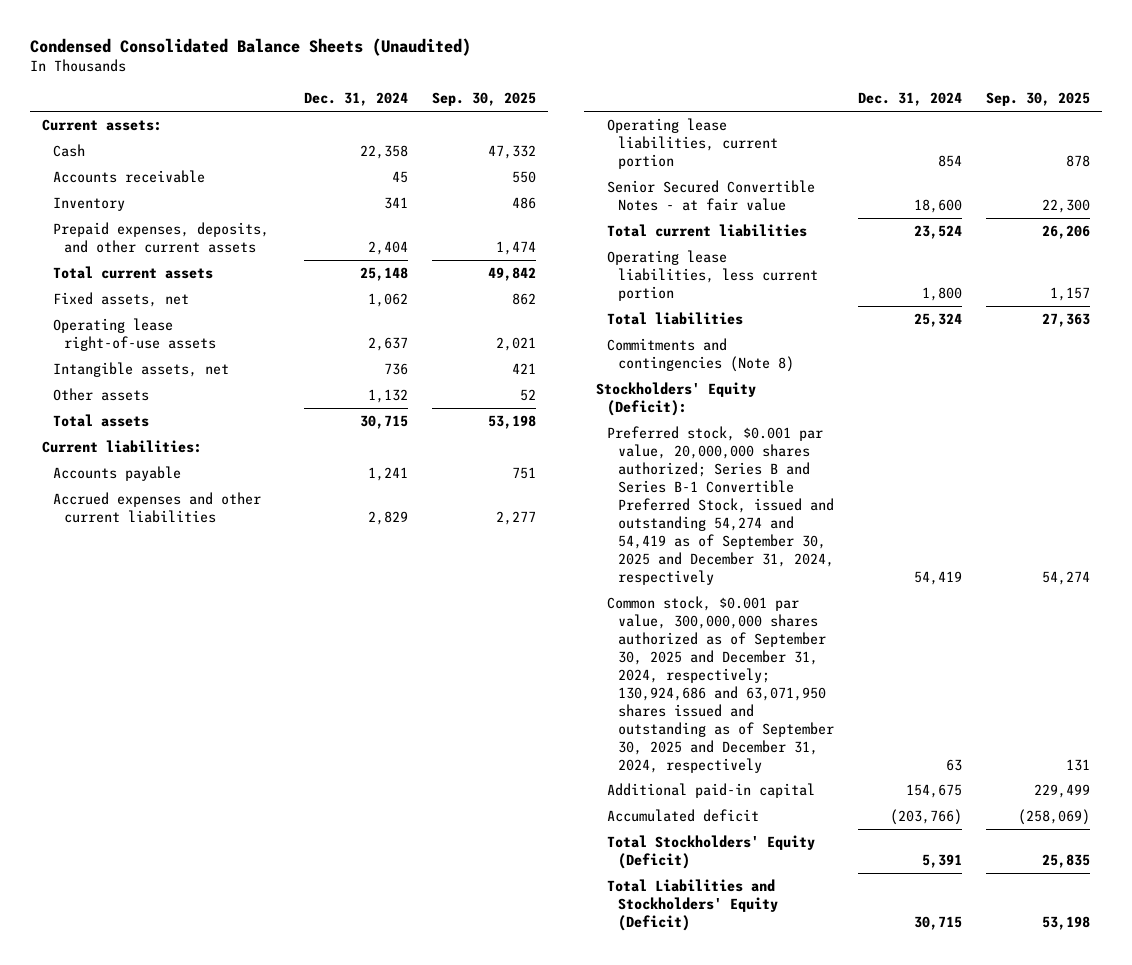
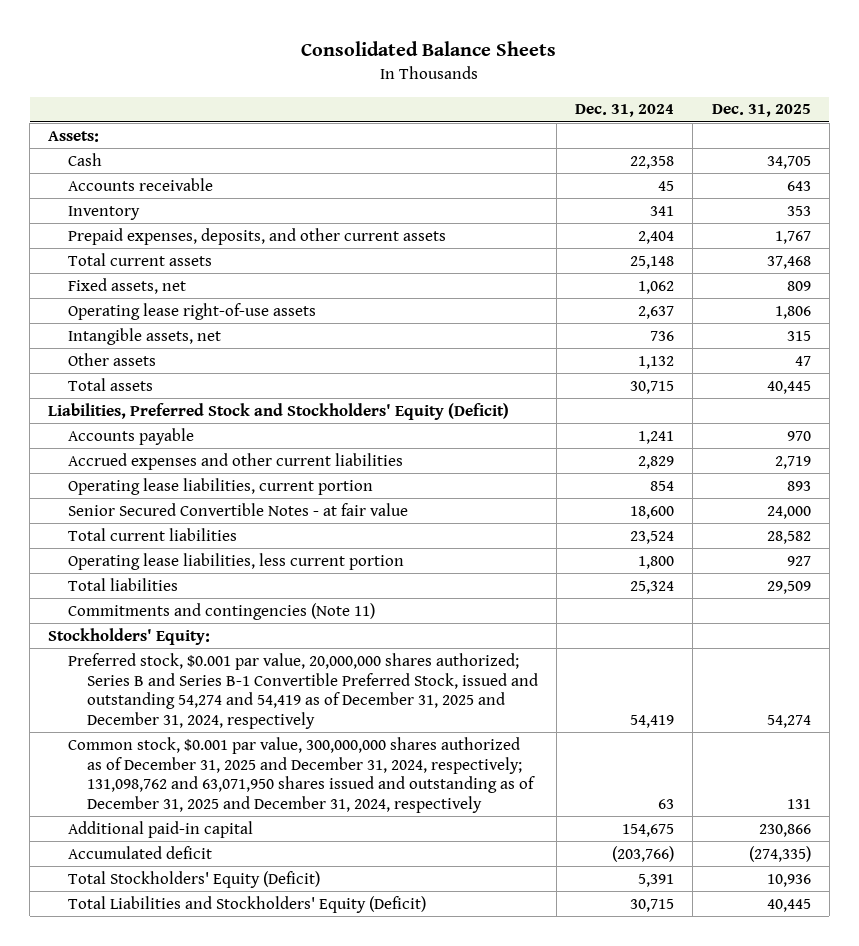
- Condensed Consolidated Balance Sheets (Unaudited)
+ Consolidated Balance Sheets
- | Dec. 31, 2024 | Sep. 30, 2025
+ | Dec. 31, 2024 | Dec. 31, 2025
- Current assets:
+ Assets:
- Current liabilities:
+ Liabilities, Preferred Stock and Stockholders' Equity (Deficit)
- Commitments and contingencies (Note 8)
- Stockholders' Equity (Deficit):
- Preferred stock, $0.001 par value, 20,000,000 shares authorized; Series B and Series B-1 Convertible Preferred Stock, issued and outstanding 54,274 and 54,419 as of September 30, 2025 and December 31, 2024, respectively | 54,419 | 54,274
- Common stock, $0.001 par value, 300,000,000 shares authorized as of September 30, 2025 and December 31, 2024, respectively; 130,924,686 and 63,071,950 shares issued and outstanding as of September 30, 2025 and December 31, 2024, respectively | 63 | 131
+ Commitments and contingencies (Note 11)
+ Stockholders' Equity:
+ Preferred stock, $0.001 par value, 20,000,000 shares authorized; Series B and Series B-1 Convertible Preferred Stock, issued and outstanding 54,274 and 54,419 as of December 31, 2025 and December 31, 2024, respectively | 54,419 | 54,274
+ Common stock, $0.001 par value, 300,000,000 shares authorized as of December 31, 2025 and December 31, 2024, respectively; 131,098,762 and 63,071,950 shares issued and outstanding as of December 31, 2025 and December 31, 2024, respectively | 63 | 131

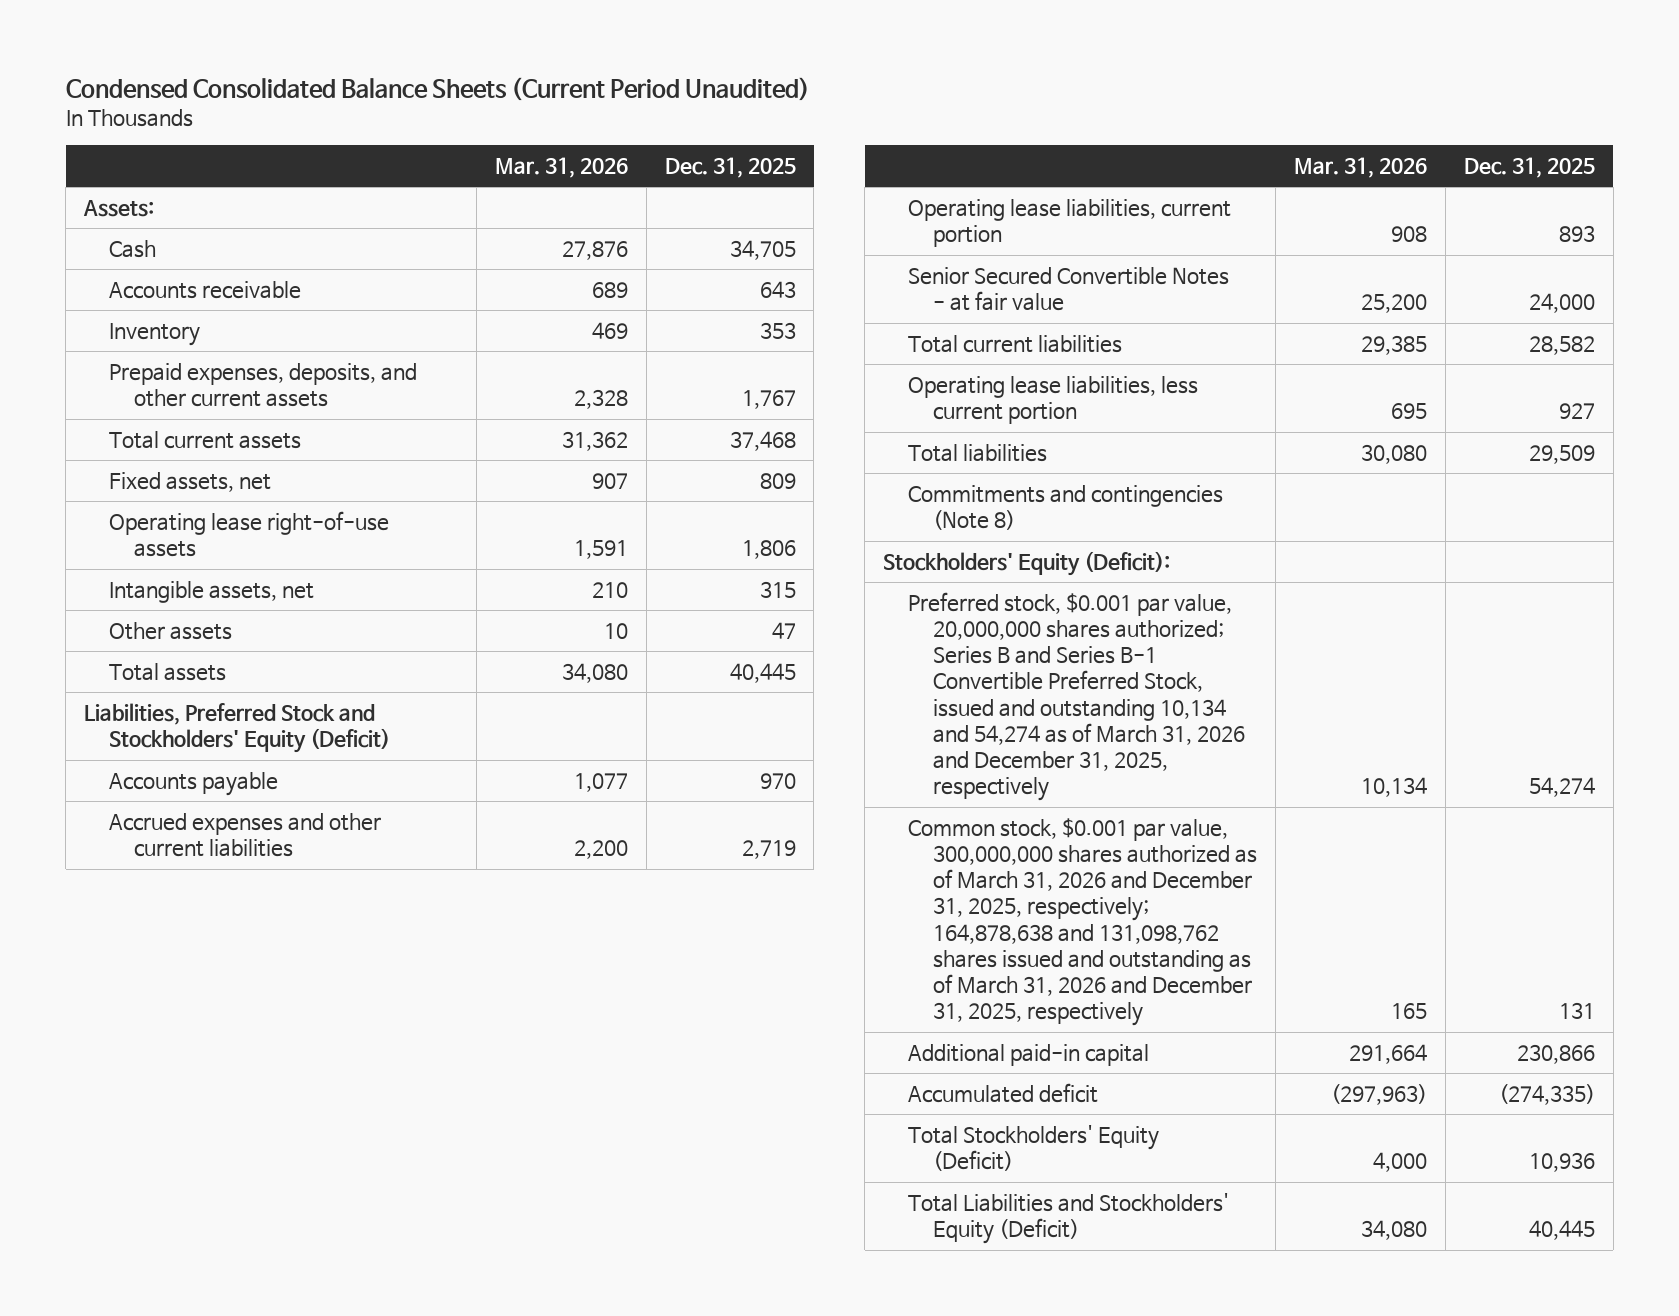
- Consolidated Balance Sheets
+ Condensed Consolidated Balance Sheets (Current Period Unaudited)
- | Dec. 31, 2024 | Dec. 31, 2025
+ | Mar. 31, 2026 | Dec. 31, 2025
- Commitments and contingencies (Note 11)
- Stockholders' Equity:
- Preferred stock, $0.001 par value, 20,000,000 shares authorized; Series B and Series B-1 Convertible Preferred Stock, issued and outstanding 54,274 and 54,419 as of December 31, 2025 and December 31, 2024, respectively | 54,419 | 54,274
- Common stock, $0.001 par value, 300,000,000 shares authorized as of December 31, 2025 and December 31, 2024, respectively; 131,098,762 and 63,071,950 shares issued and outstanding as of December 31, 2025 and December 31, 2024, respectively | 63 | 131
+ Commitments and contingencies (Note 8)
+ Stockholders' Equity (Deficit):
+ Preferred stock, $0.001 par value, 20,000,000 shares authorized; Series B and Series B-1 Convertible Preferred Stock, issued and outstanding 10,134 and 54,274 as of March 31, 2026 and December 31, 2025, respectively | 10,134 | 54,274
+ Common stock, $0.001 par value, 300,000,000 shares authorized as of March 31, 2026 and December 31, 2025, respectively; 164,878,638 and 131,098,762 shares issued and outstanding as of March 31, 2026 and December 31, 2025, respectively | 165 | 131

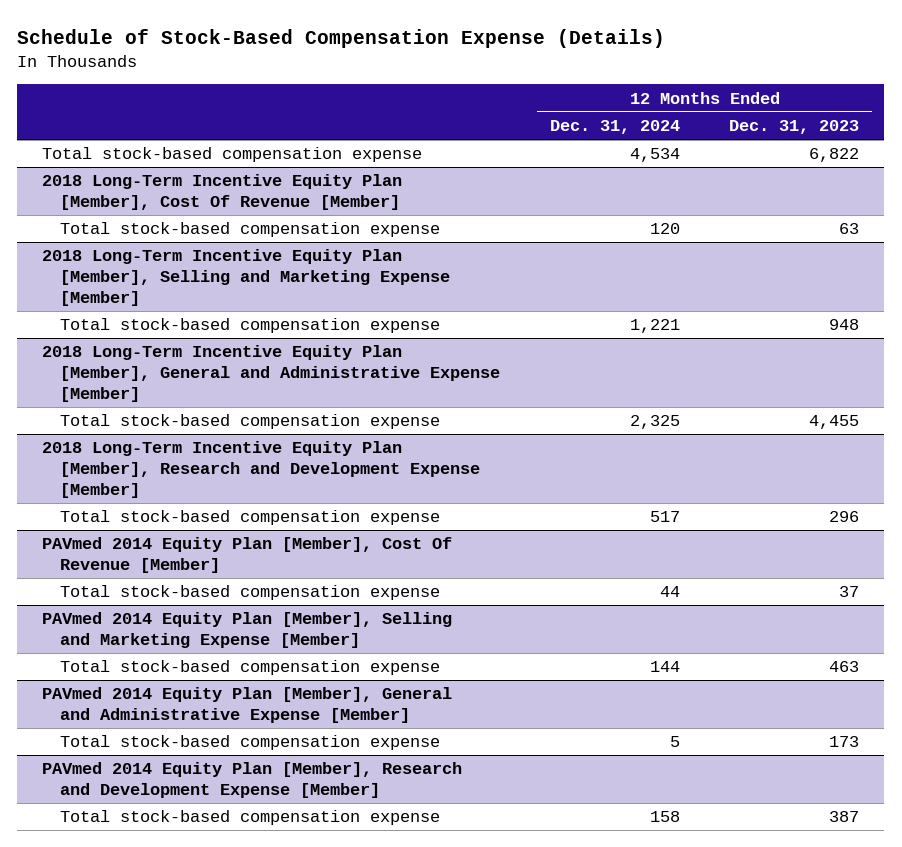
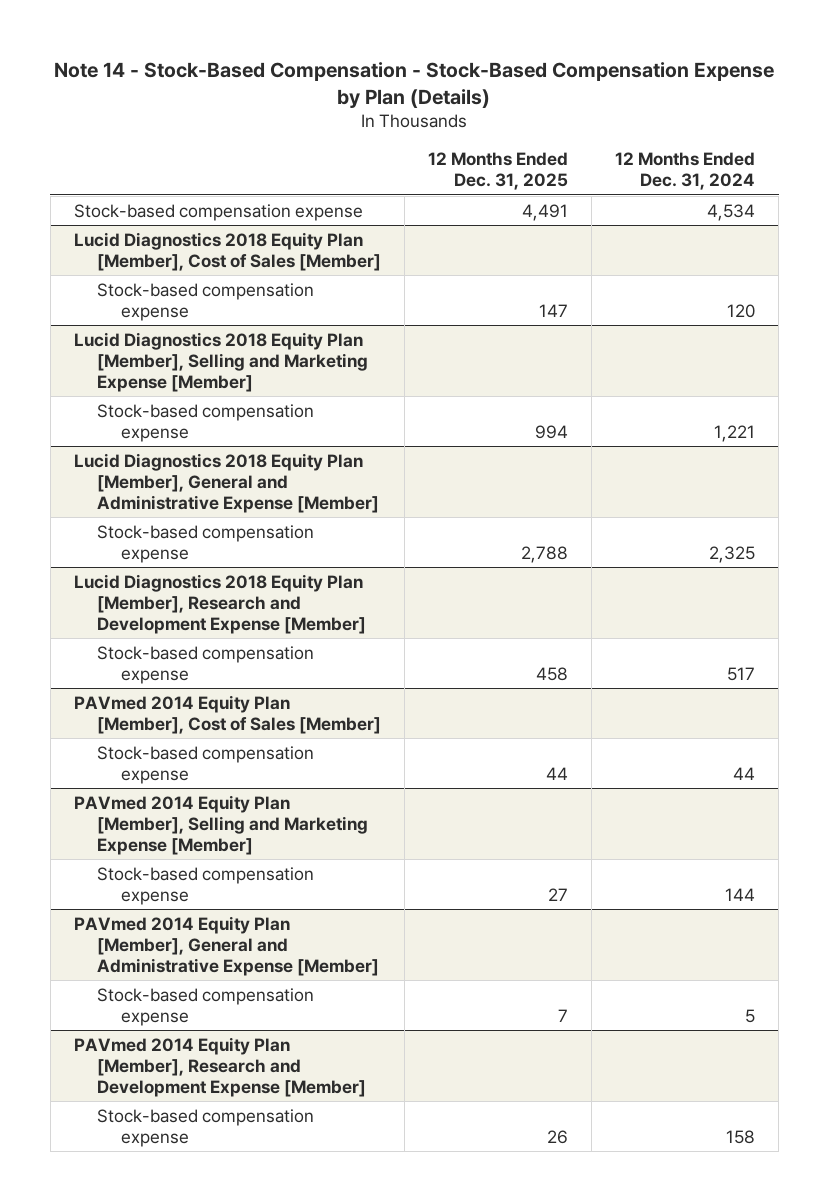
- Schedule of Stock-Based Compensation Expense (Details)
+ Note 14 - Stock-Based Compensation - Stock-Based Compensation Expense by Plan (Details)
- | 12 Months Ended Dec. 31, 2024 | 12 Months Ended Dec. 31, 2023
+ | 12 Months Ended Dec. 31, 2025 | 12 Months Ended Dec. 31, 2024
- Total stock-based compensation expense | 4,534 | 6,822
- 2018 Long-Term Incentive Equity Plan [Member], Cost Of Revenue [Member]
- Total stock-based compensation expense | 120 | 63
- 2018 Long-Term Incentive Equity Plan [Member], Selling and Marketing Expense [Member]
- Total stock-based compensation expense | 1,221 | 948
- 2018 Long-Term Incentive Equity Plan [Member], General and Administrative Expense [Member]
- Total stock-based compensation expense | 2,325 | 4,455
- 2018 Long-Term Incentive Equity Plan [Member], Research and Development Expense [Member]
- Total stock-based compensation expense | 517 | 296
- PAVmed 2014 Equity Plan [Member], Cost Of Revenue [Member]
- Total stock-based compensation expense | 44 | 37
+ Stock-based compensation expense | 4,491 | 4,534
+ Lucid Diagnostics 2018 Equity Plan [Member], Cost of Sales [Member]
+ Stock-based compensation expense | 147 | 120
+ Lucid Diagnostics 2018 Equity Plan [Member], Selling and Marketing Expense [Member]
+ Stock-based compensation expense | 994 | 1,221
+ Lucid Diagnostics 2018 Equity Plan [Member], General and Administrative Expense [Member]
+ Stock-based compensation expense | 2,788 | 2,325
+ Lucid Diagnostics 2018 Equity Plan [Member], Research and Development Expense [Member]
+ Stock-based compensation expense | 458 | 517
+ PAVmed 2014 Equity Plan [Member], Cost of Sales [Member]
+ Stock-based compensation expense | 44 | 44
@ PAVmed 2014 Equity Plan [Member], Selling and Marketing Expense [Member]
- Total stock-based compensation expense | 144 | 463
+ Stock-based compensation expense | 27 | 144
@ PAVmed 2014 Equity Plan [Member], General and Administrative Expense [Member]
- Total stock-based compensation expense | 5 | 173
+ Stock-based compensation expense | 7 | 5
@ PAVmed 2014 Equity Plan [Member], Research and Development Expense [Member]
- Total stock-based compensation expense | 158 | 387
+ Stock-based compensation expense | 26 | 158

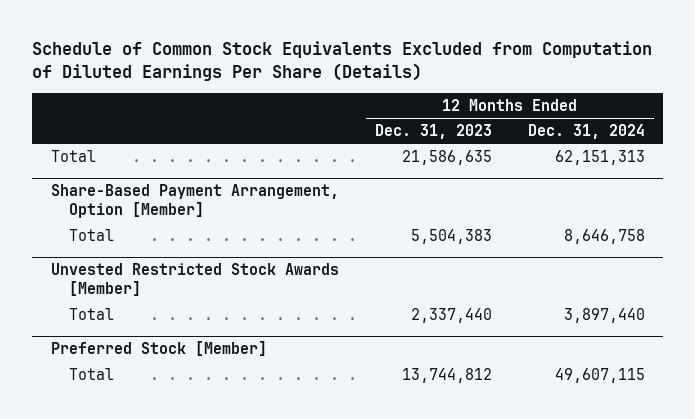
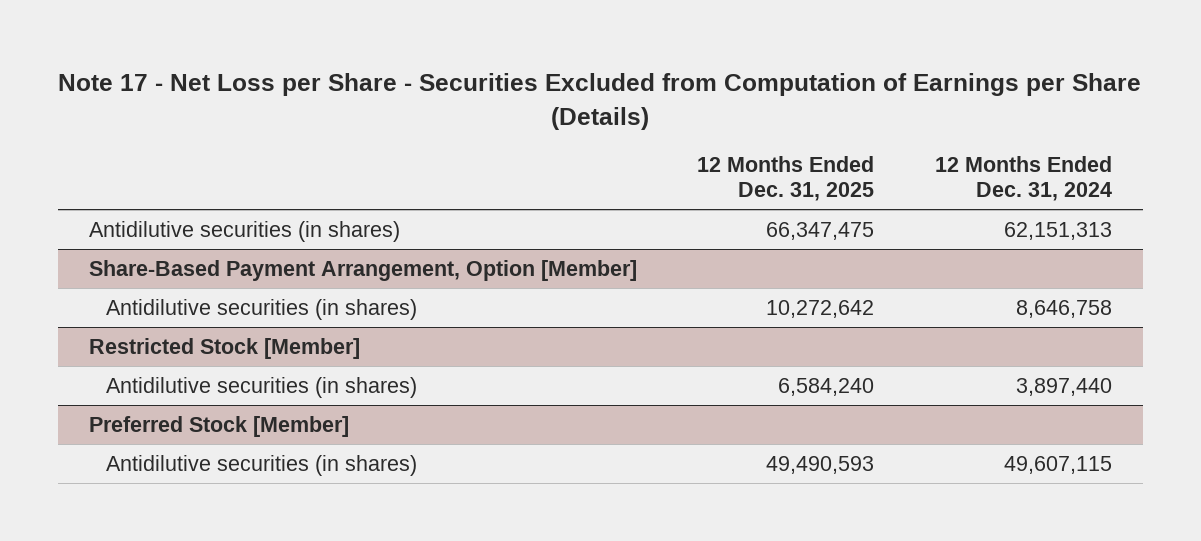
- Schedule of Common Stock Equivalents Excluded from Computation of Diluted Earnings Per Share (Details)
+ Note 17 - Net Loss per Share - Securities Excluded from Computation of Earnings per Share (Details)
- | 12 Months Ended Dec. 31, 2023 | 12 Months Ended Dec. 31, 2024
+ | 12 Months Ended Dec. 31, 2025 | 12 Months Ended Dec. 31, 2024
- Total | 21,586,635 | 62,151,313
+ Antidilutive securities (in shares) | 66,347,475 | 62,151,313
@ Share-Based Payment Arrangement, Option [Member]
- Total | 5,504,383 | 8,646,758
- Unvested Restricted Stock Awards [Member]
- Total | 2,337,440 | 3,897,440
@ Share-Based Payment Arrangement, Option [Member]
+ Antidilutive securities (in shares) | 10,272,642 | 8,646,758
+ Restricted Stock [Member]
+ Antidilutive securities (in shares) | 6,584,240 | 3,897,440
@ Preferred Stock [Member]
- Total | 13,744,812 | 49,607,115
+ Antidilutive securities (in shares) | 49,490,593 | 49,607,115

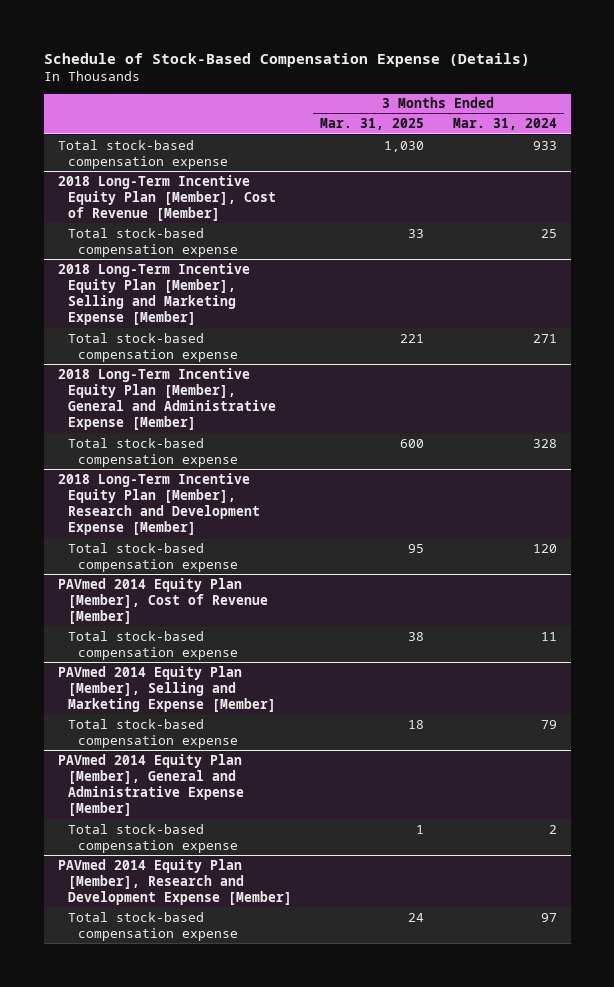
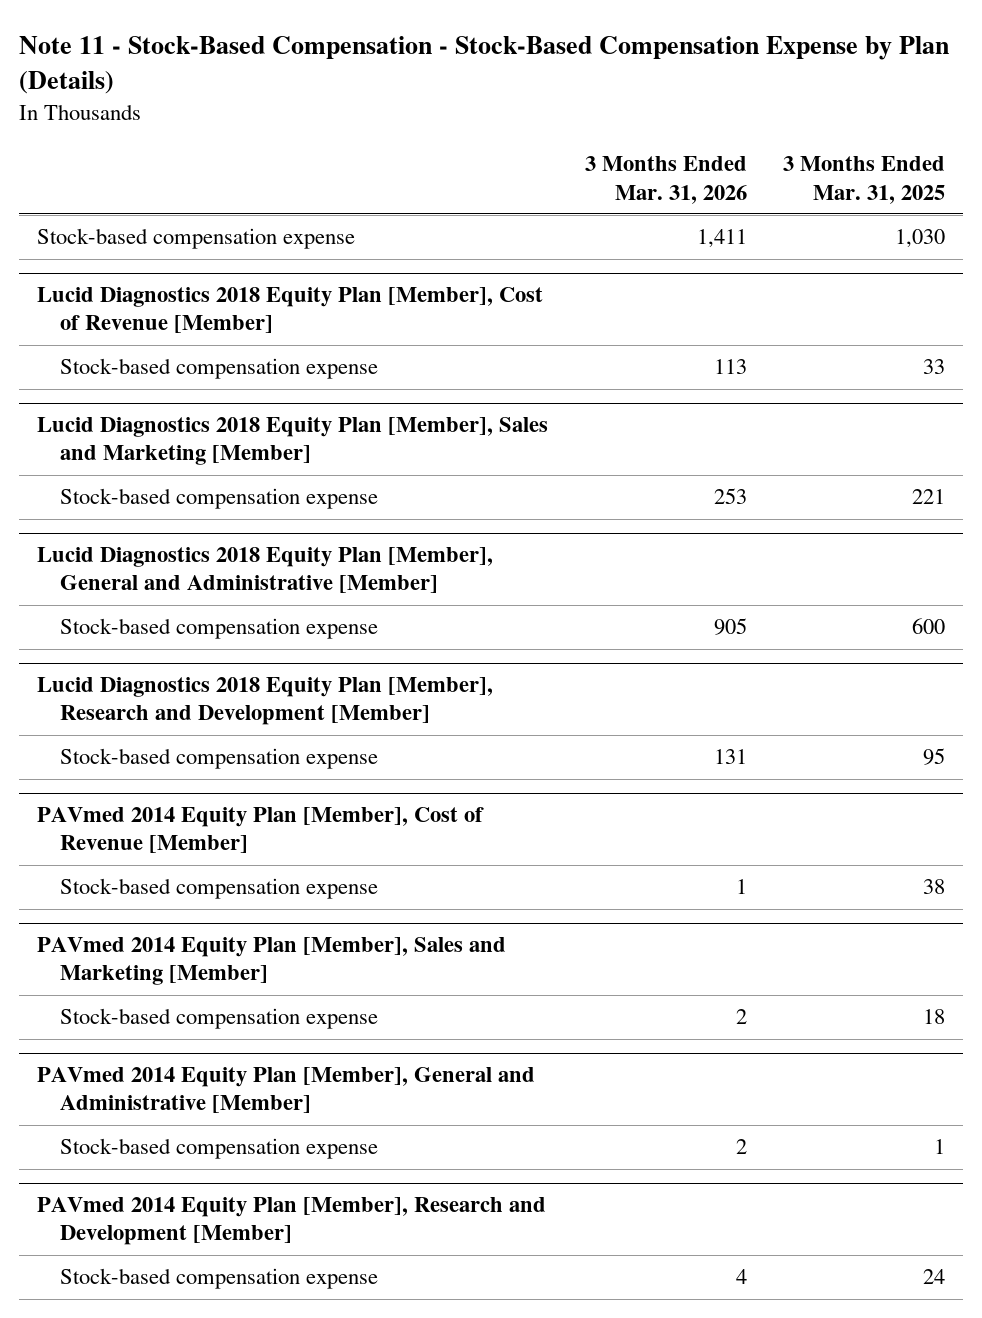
- Schedule of Stock-Based Compensation Expense (Details)
+ Note 11 - Stock-Based Compensation - Stock-Based Compensation Expense by Plan (Details)
- | 3 Months Ended Mar. 31, 2025 | 3 Months Ended Mar. 31, 2024
+ | 3 Months Ended Mar. 31, 2026 | 3 Months Ended Mar. 31, 2025
- Total stock-based compensation expense | 1,030 | 933
- 2018 Long-Term Incentive Equity Plan [Member], Cost of Revenue [Member]
- Total stock-based compensation expense | 33 | 25
- 2018 Long-Term Incentive Equity Plan [Member], Selling and Marketing Expense [Member]
- Total stock-based compensation expense | 221 | 271
- 2018 Long-Term Incentive Equity Plan [Member], General and Administrative Expense [Member]
- Total stock-based compensation expense | 600 | 328
- 2018 Long-Term Incentive Equity Plan [Member], Research and Development Expense [Member]
- Total stock-based compensation expense | 95 | 120
+ Stock-based compensation expense | 1,411 | 1,030
+ Lucid Diagnostics 2018 Equity Plan [Member], Cost of Revenue [Member]
+ Stock-based compensation expense | 113 | 33
+ Lucid Diagnostics 2018 Equity Plan [Member], Sales and Marketing [Member]
+ Stock-based compensation expense | 253 | 221
+ Lucid Diagnostics 2018 Equity Plan [Member], General and Administrative [Member]
+ Stock-based compensation expense | 905 | 600
+ Lucid Diagnostics 2018 Equity Plan [Member], Research and Development [Member]
+ Stock-based compensation expense | 131 | 95
@ PAVmed 2014 Equity Plan [Member], Cost of Revenue [Member]
- Total stock-based compensation expense | 38 | 11
- PAVmed 2014 Equity Plan [Member], Selling and Marketing Expense [Member]
- Total stock-based compensation expense | 18 | 79
- PAVmed 2014 Equity Plan [Member], General and Administrative Expense [Member]
- Total stock-based compensation expense | 1 | 2
- PAVmed 2014 Equity Plan [Member], Research and Development Expense [Member]
- Total stock-based compensation expense | 24 | 97
@ PAVmed 2014 Equity Plan [Member], Cost of Revenue [Member]
+ Stock-based compensation expense | 1 | 38
+ PAVmed 2014 Equity Plan [Member], Sales and Marketing [Member]
+ Stock-based compensation expense | 2 | 18
+ PAVmed 2014 Equity Plan [Member], General and Administrative [Member]
+ Stock-based compensation expense | 2 | 1
+ PAVmed 2014 Equity Plan [Member], Research and Development [Member]
+ Stock-based compensation expense | 4 | 24

